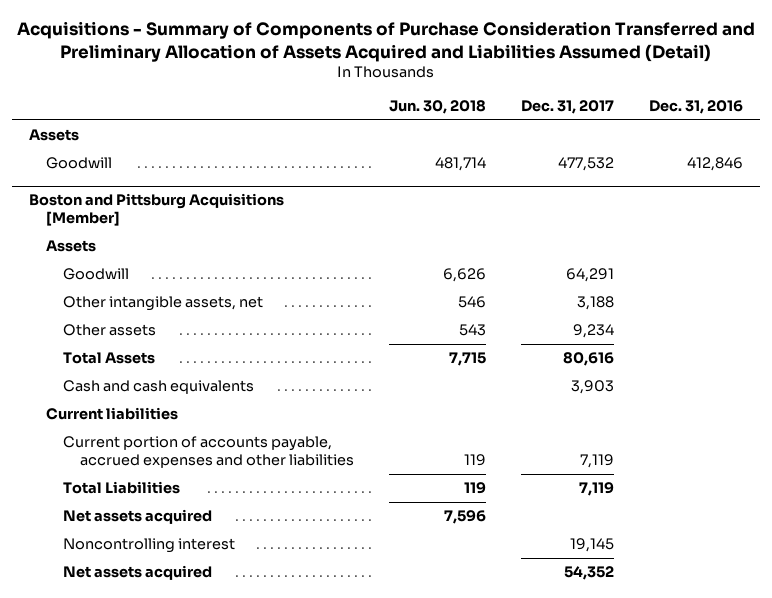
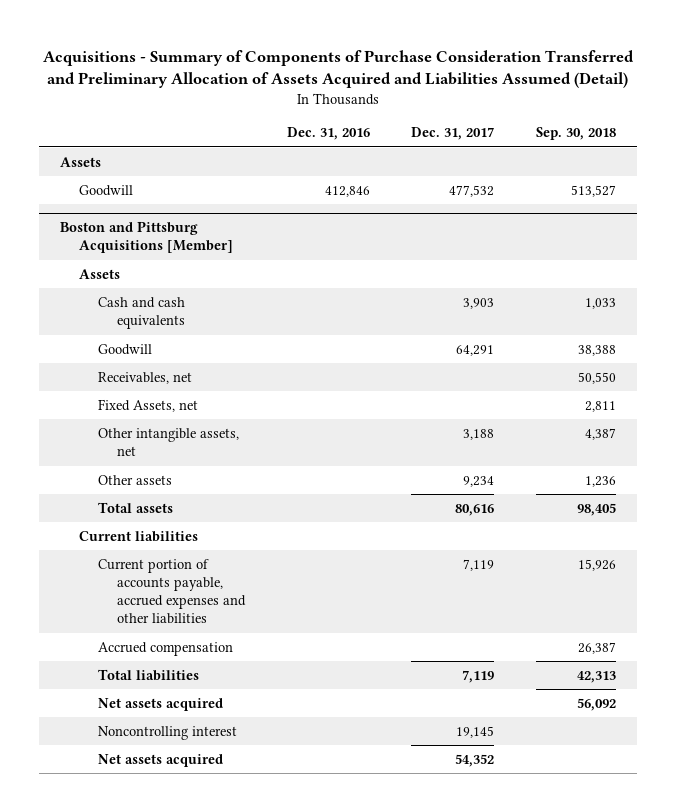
- | Jun. 30, 2018 | Dec. 31, 2017 | Dec. 31, 2016
+ | Dec. 31, 2016 | Dec. 31, 2017 | Sep. 30, 2018
@ Boston and Pittsburg Acquisitions [Member]
moved up: Cash and cash equivalents | | 3,903 | 1,033
+ Receivables, net | | | 50,550
+ Fixed Assets, net | | | 2,811
- Total Assets | 7,715 | 80,616 |
+ Total assets | | 80,616 | 98,405
- Total Liabilities | 119 | 7,119 |
+ Accrued compensation | | | 26,387
+ Total liabilities | | 7,119 | 42,313

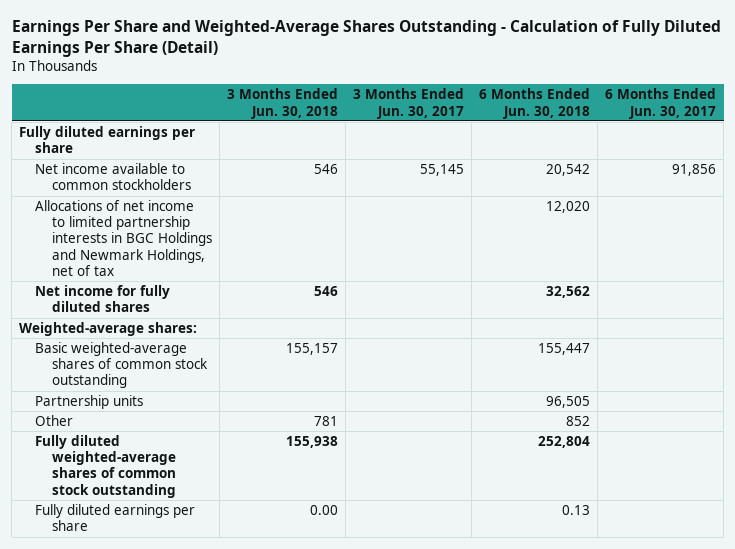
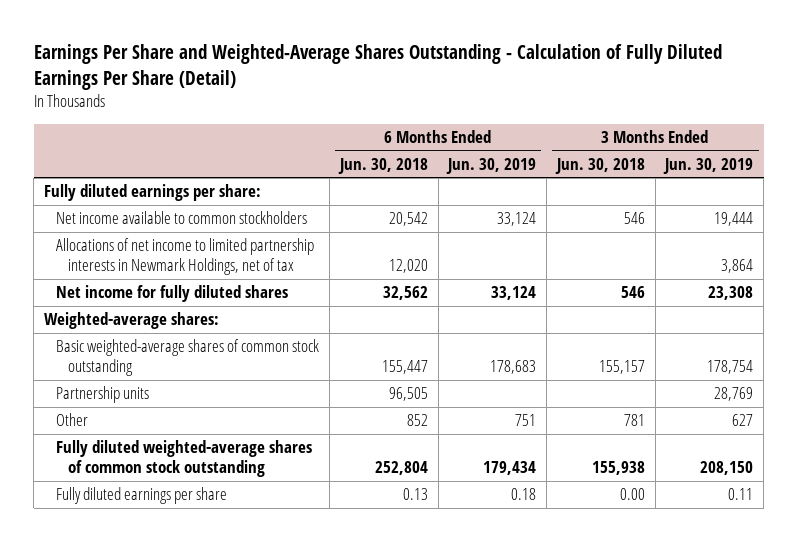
- | 3 Months Ended Jun. 30, 2018 | 3 Months Ended Jun. 30, 2017 | 6 Months Ended Jun. 30, 2018 | 6 Months Ended Jun. 30, 2017
+ | 6 Months Ended Jun. 30, 2018 | 6 Months Ended Jun. 30, 2019 | 3 Months Ended Jun. 30, 2018 | 3 Months Ended Jun. 30, 2019
- Fully diluted earnings per share
+ Fully diluted earnings per share:
- Allocations of net income to limited partnership interests in BGC Holdings and Newmark Holdings, net of tax | | | 12,020 |
+ Allocations of net income to limited partnership interests in Newmark Holdings, net of tax | 12,020 | | | 3,864

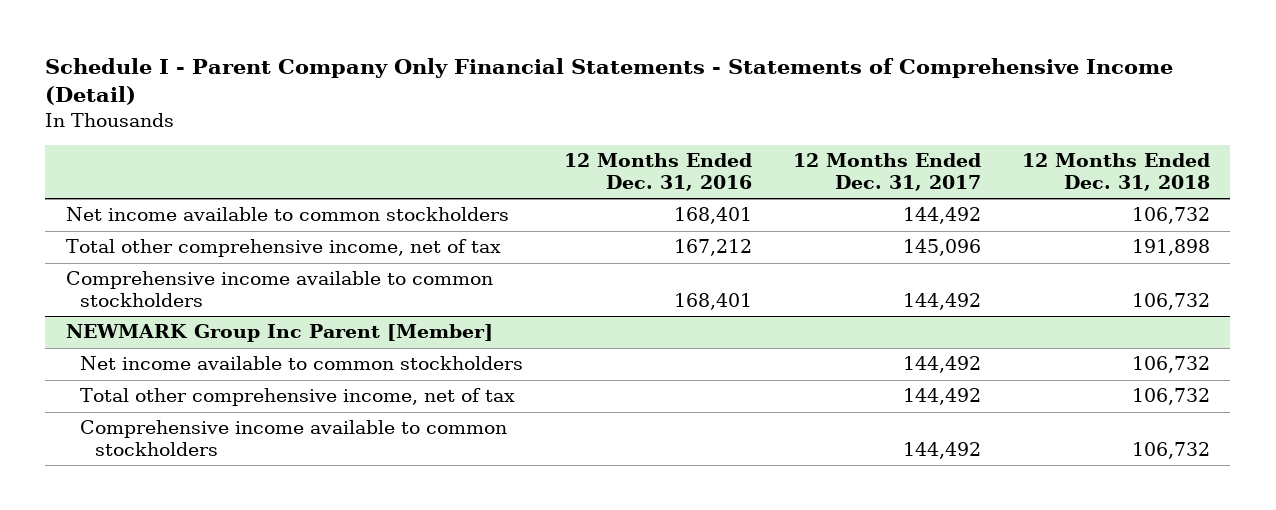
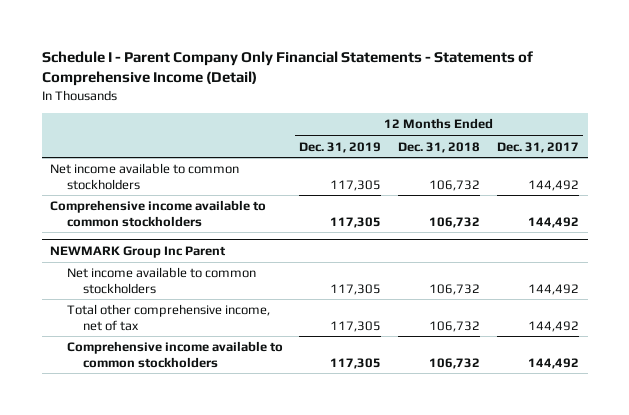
- | 12 Months Ended Dec. 31, 2016 | 12 Months Ended Dec. 31, 2017 | 12 Months Ended Dec. 31, 2018
+ | 12 Months Ended Dec. 31, 2019 | 12 Months Ended Dec. 31, 2018 | 12 Months Ended Dec. 31, 2017
- Total other comprehensive income, net of tax | 167,212 | 145,096 | 191,898
- NEWMARK Group Inc Parent [Member]
+ NEWMARK Group Inc Parent

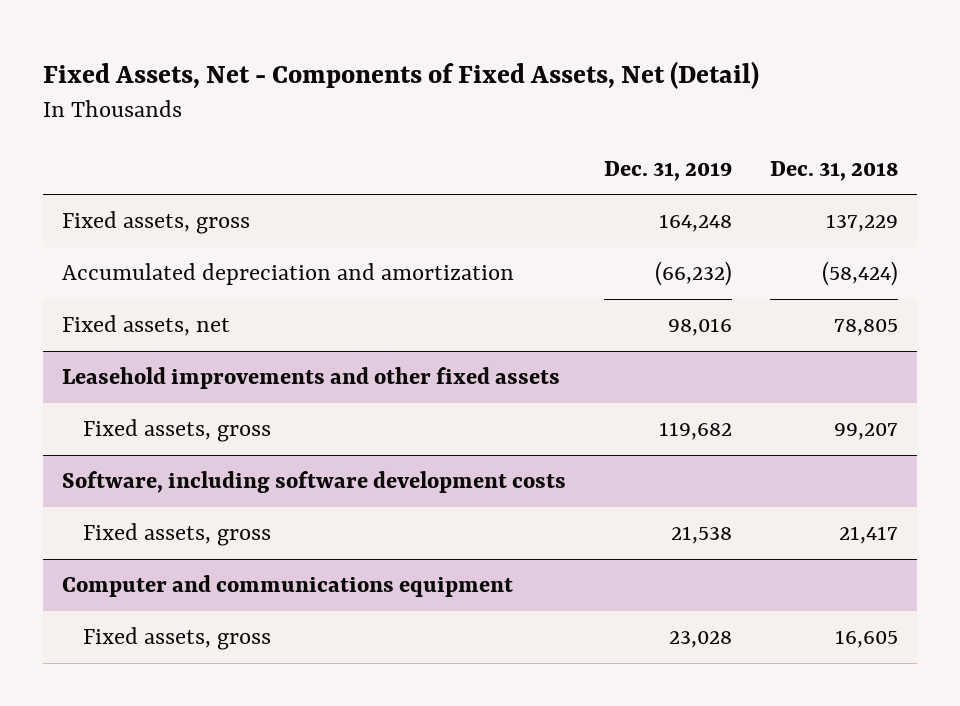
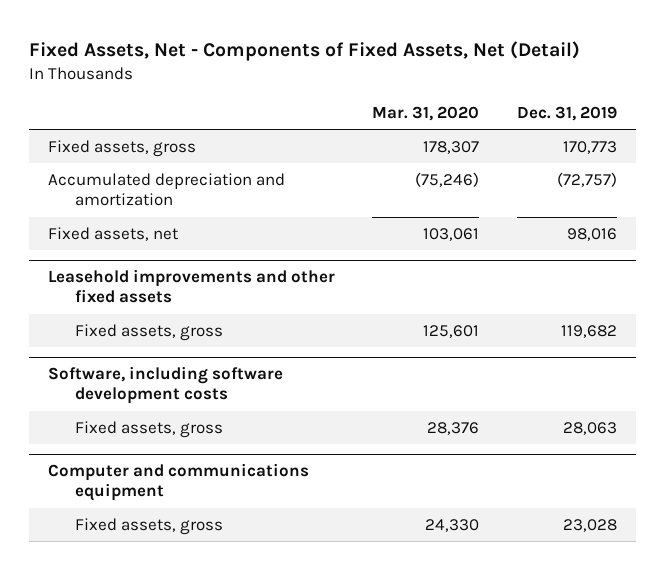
- | Dec. 31, 2019 | Dec. 31, 2018
+ | Mar. 31, 2020 | Dec. 31, 2019
- Fixed assets, gross | 164,248 | 137,229
- Accumulated depreciation and amortization | (66,232) | (58,424)
+ Fixed assets, gross | 178,307 | 170,773
+ Accumulated depreciation and amortization | (75,246) | (72,757)
@ Software, including software development costs
- Fixed assets, gross | 21,538 | 21,417
+ Fixed assets, gross | 28,376 | 28,063

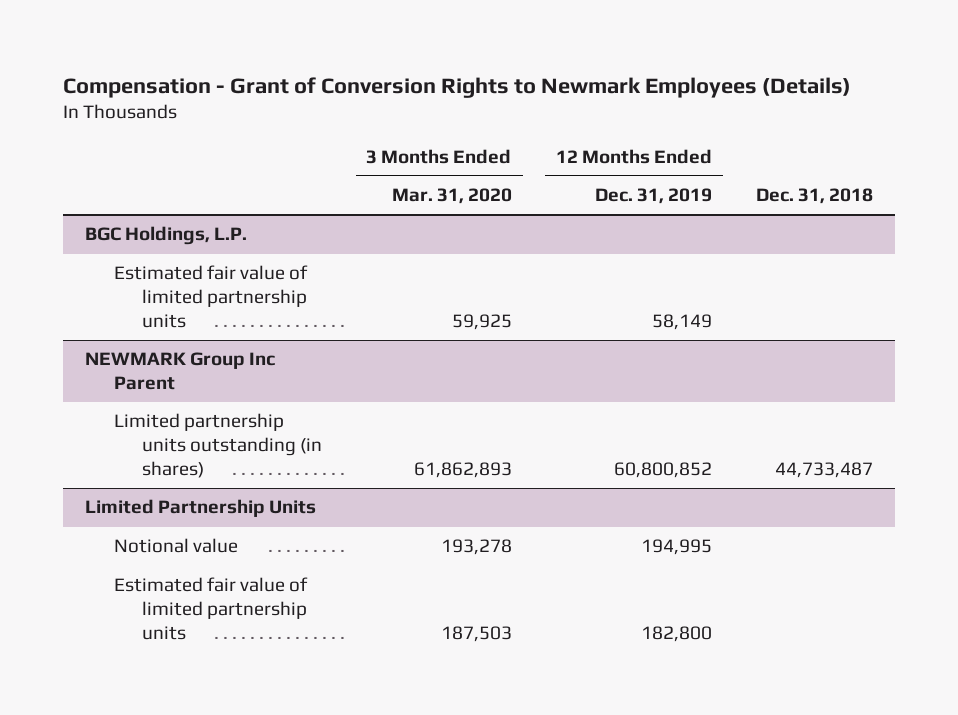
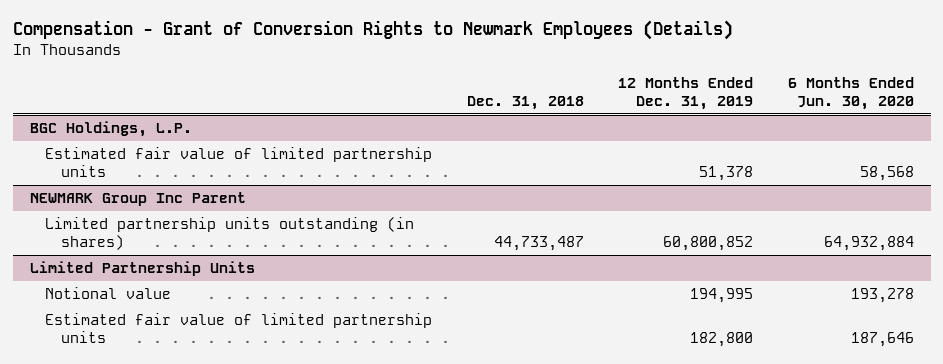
- | 3 Months Ended Mar. 31, 2020 | 12 Months Ended Dec. 31, 2019 | Dec. 31, 2018
+ | Dec. 31, 2018 | 12 Months Ended Dec. 31, 2019 | 6 Months Ended Jun. 30, 2020
@ BGC Holdings, L.P.
- Estimated fair value of limited partnership units | 59,925 | 58,149 |
+ Estimated fair value of limited partnership units | | 51,378 | 58,568

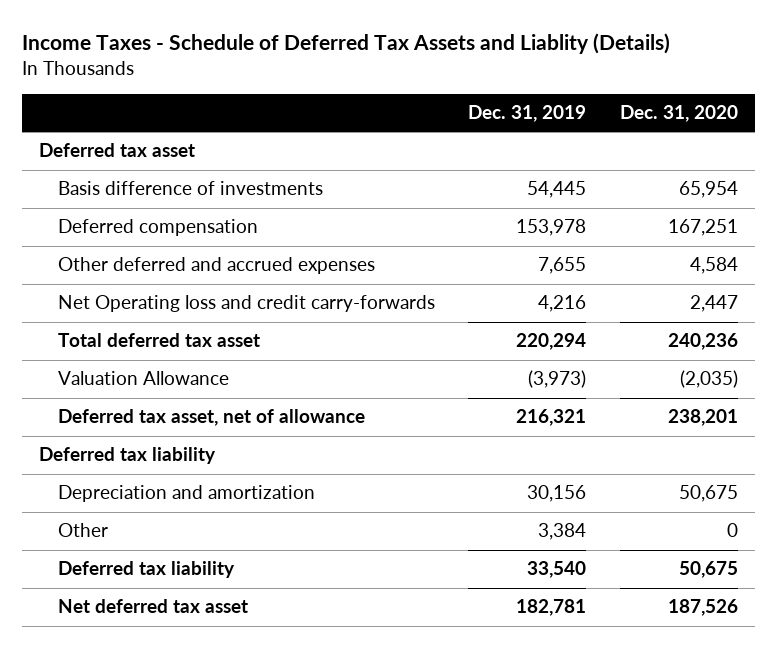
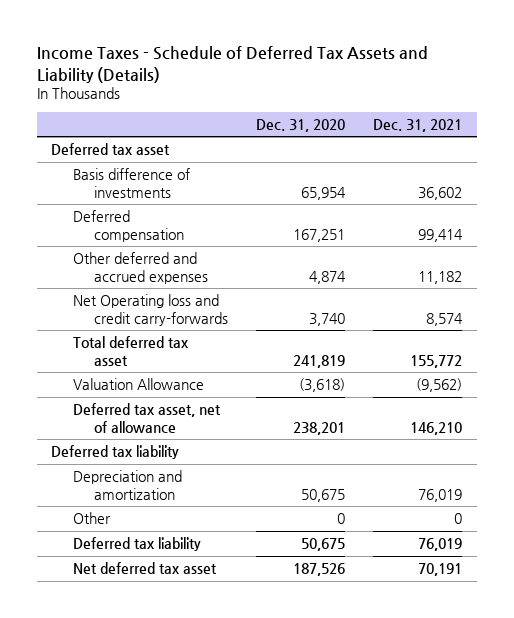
- Income Taxes - Schedule of Deferred Tax Assets and Liablity (Details)
+ Income Taxes - Schedule of Deferred Tax Assets and Liability (Details)
- | Dec. 31, 2019 | Dec. 31, 2020
+ | Dec. 31, 2020 | Dec. 31, 2021
- Other deferred and accrued expenses | 7,655 | 4,584
- Net Operating loss and credit carry-forwards | 4,216 | 2,447
- Total deferred tax asset | 220,294 | 240,236
- Valuation Allowance | (3,973) | (2,035)
+ Other deferred and accrued expenses | 4,874 | 11,182
+ Net Operating loss and credit carry-forwards | 3,740 | 8,574
+ Total deferred tax asset | 241,819 | 155,772
+ Valuation Allowance | (3,618) | (9,562)

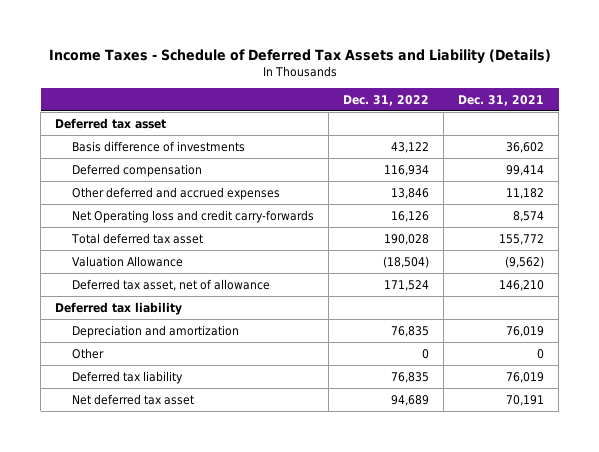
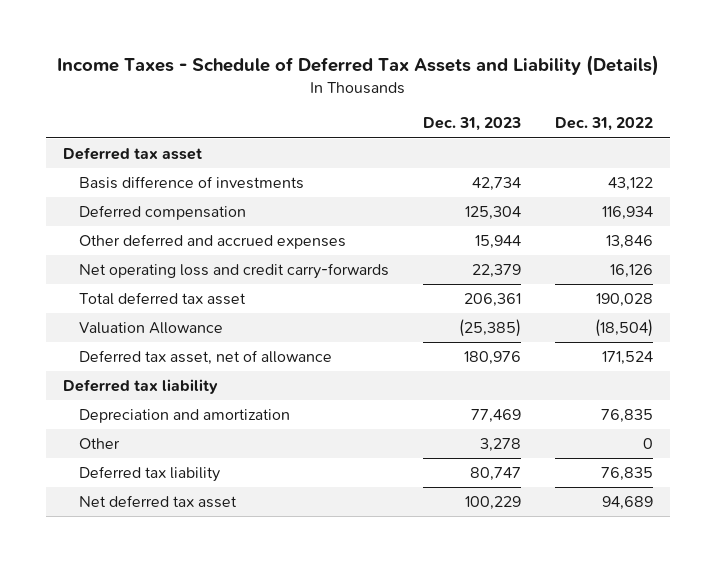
- | Dec. 31, 2022 | Dec. 31, 2021
+ | Dec. 31, 2023 | Dec. 31, 2022
- Net Operating loss and credit carry-forwards | 16,126 | 8,574
+ Net operating loss and credit carry-forwards | 22,379 | 16,126

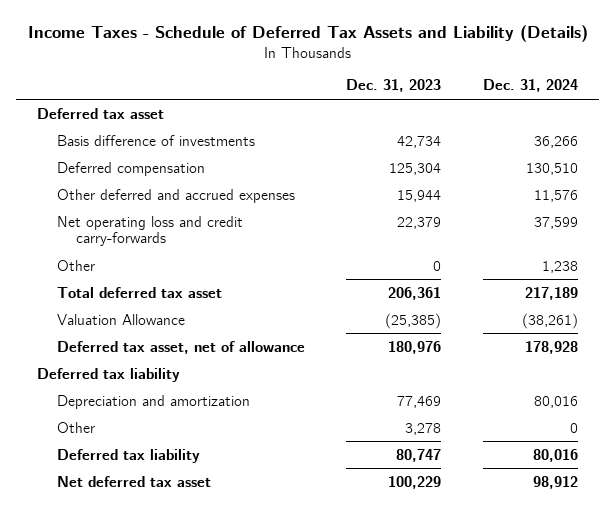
- | Dec. 31, 2023 | Dec. 31, 2022
+ | Dec. 31, 2023 | Dec. 31, 2024
+ Other | 0 | 1,238

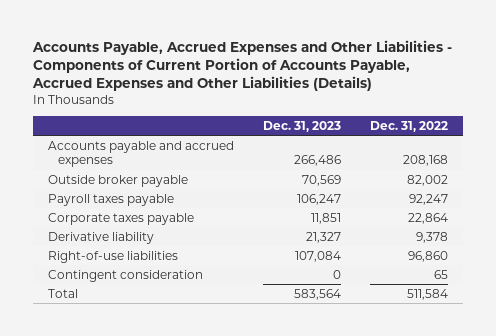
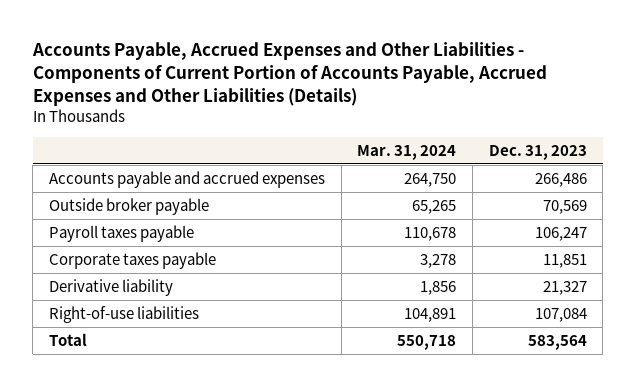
- | Dec. 31, 2023 | Dec. 31, 2022
+ | Mar. 31, 2024 | Dec. 31, 2023
- Contingent consideration | 0 | 65

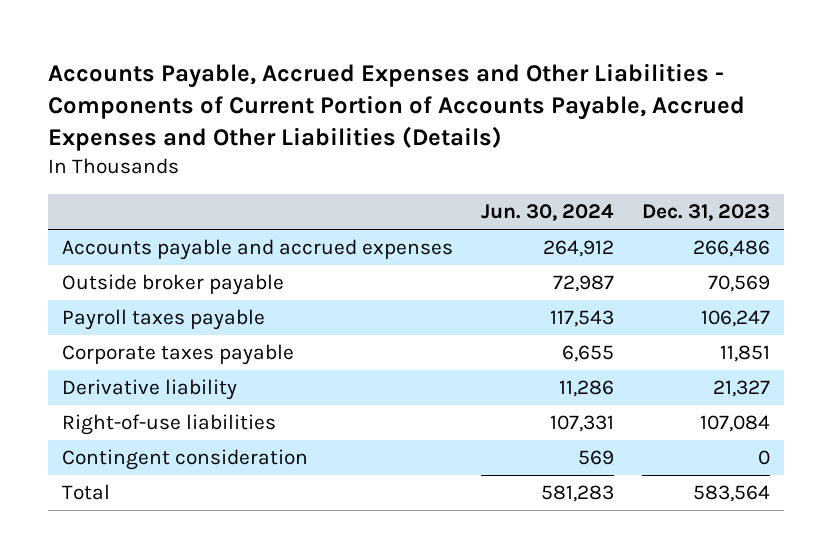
- | Mar. 31, 2024 | Dec. 31, 2023
+ | Jun. 30, 2024 | Dec. 31, 2023
+ Contingent consideration | 569 | 0

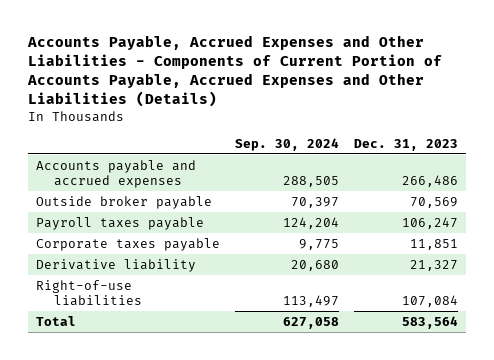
- | Jun. 30, 2024 | Dec. 31, 2023
+ | Sep. 30, 2024 | Dec. 31, 2023
- Contingent consideration | 569 | 0

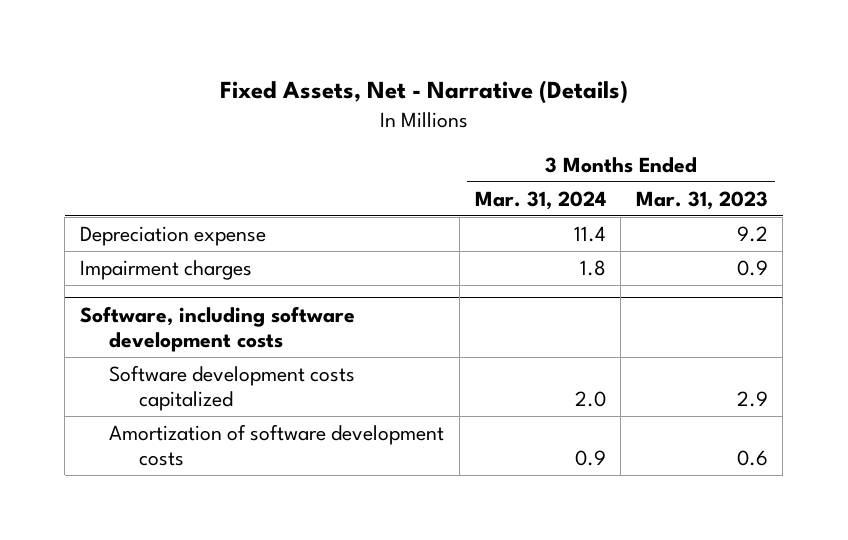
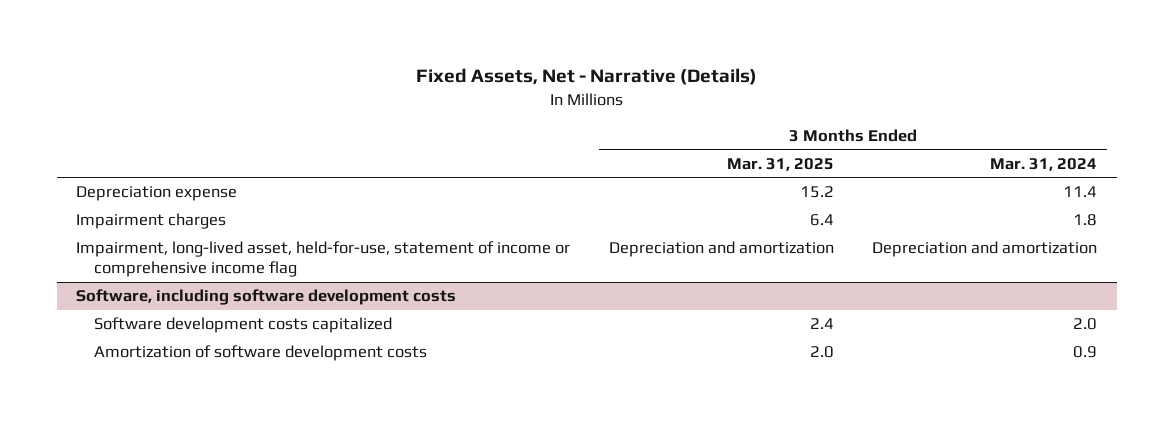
- | 3 Months Ended Mar. 31, 2024 | 3 Months Ended Mar. 31, 2023
+ | 3 Months Ended Mar. 31, 2025 | 3 Months Ended Mar. 31, 2024
+ Impairment, long-lived asset, held-for-use, statement of income or comprehensive income flag | Depreciation and amortization | Depreciation and amortization

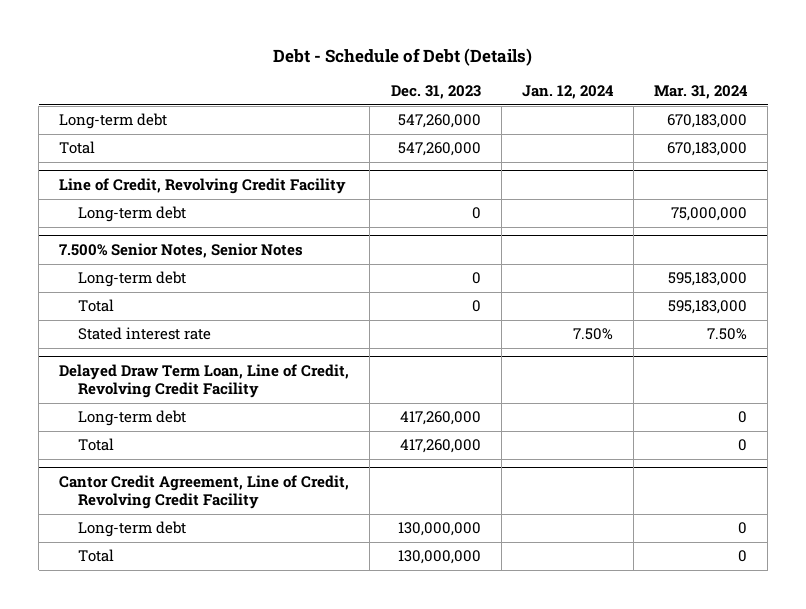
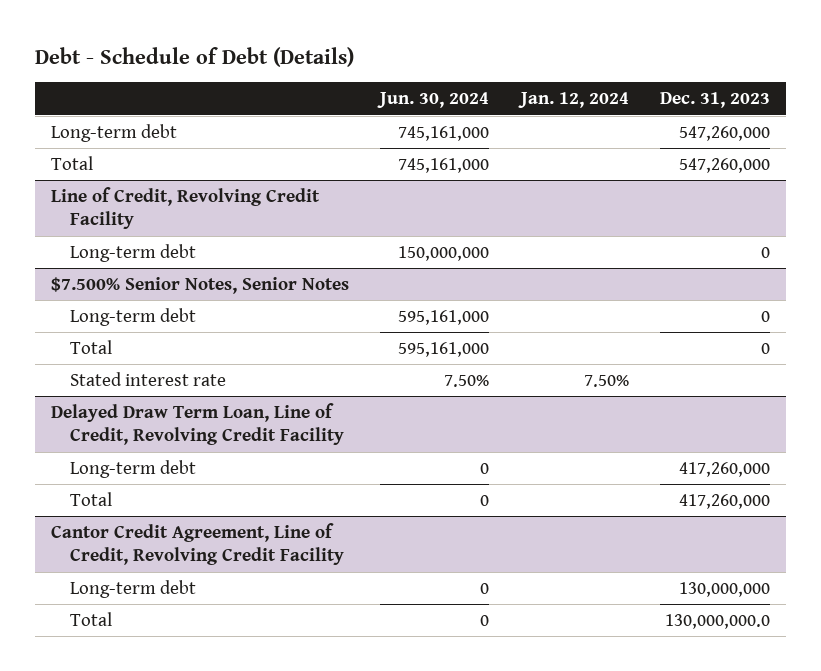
- | Dec. 31, 2023 | Jan. 12, 2024 | Mar. 31, 2024
+ | Jun. 30, 2024 | Jan. 12, 2024 | Dec. 31, 2023
- 7.500% Senior Notes, Senior Notes
+ $7.500% Senior Notes, Senior Notes
@ Cantor Credit Agreement, Line of Credit, Revolving Credit Facility
- Total | 130,000,000 | | 0
+ Total | 0 | | 130,000,000.0

